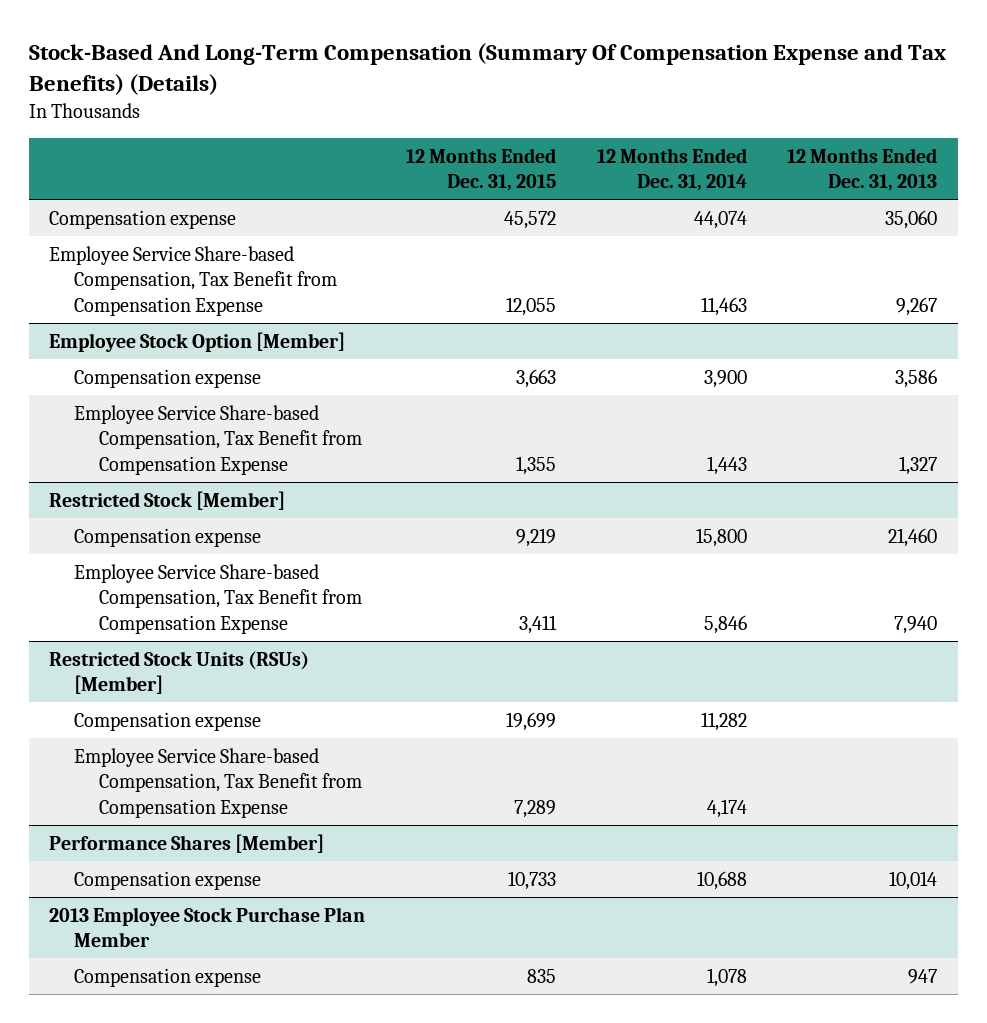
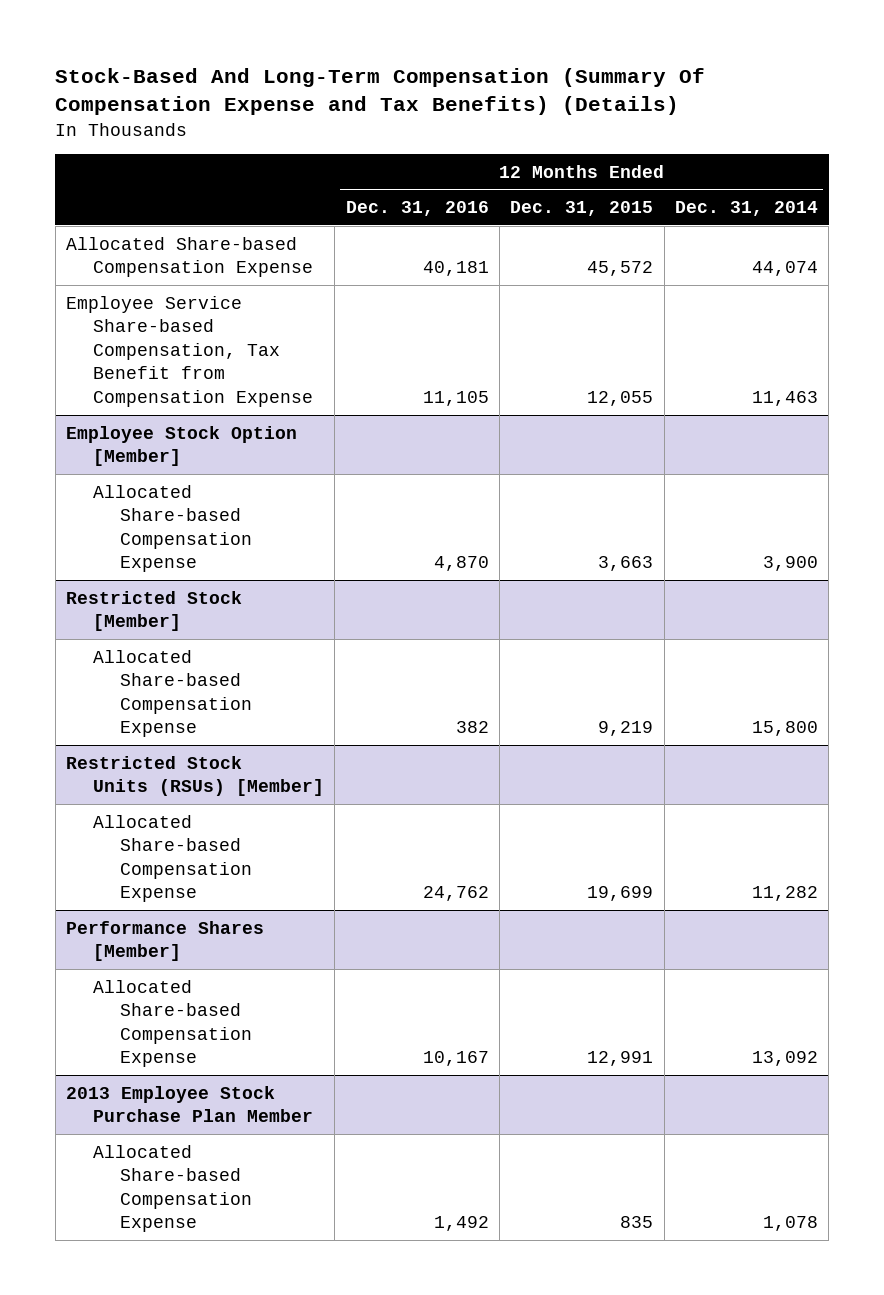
- | 12 Months Ended Dec. 31, 2015 | 12 Months Ended Dec. 31, 2014 | 12 Months Ended Dec. 31, 2013
+ | 12 Months Ended Dec. 31, 2016 | 12 Months Ended Dec. 31, 2015 | 12 Months Ended Dec. 31, 2014
- Compensation expense | 45,572 | 44,074 | 35,060
+ Allocated Share-based Compensation Expense | 40,181 | 45,572 | 44,074
@ Employee Stock Option [Member]
- Compensation expense | 3,663 | 3,900 | 3,586
- Employee Service Share-based Compensation, Tax Benefit from Compensation Expense | 1,355 | 1,443 | 1,327
+ Allocated Share-based Compensation Expense | 4,870 | 3,663 | 3,900
@ Restricted Stock [Member]
- Compensation expense | 9,219 | 15,800 | 21,460
- Employee Service Share-based Compensation, Tax Benefit from Compensation Expense | 3,411 | 5,846 | 7,940
+ Allocated Share-based Compensation Expense | 382 | 9,219 | 15,800
@ Restricted Stock Units (RSUs) [Member]
- Compensation expense | 19,699 | 11,282 |
- Employee Service Share-based Compensation, Tax Benefit from Compensation Expense | 7,289 | 4,174 |
+ Allocated Share-based Compensation Expense | 24,762 | 19,699 | 11,282
@ Performance Shares [Member]
- Compensation expense | 10,733 | 10,688 | 10,014
+ Allocated Share-based Compensation Expense | 10,167 | 12,991 | 13,092
@ 2013 Employee Stock Purchase Plan Member
- Compensation expense | 835 | 1,078 | 947
+ Allocated Share-based Compensation Expense | 1,492 | 835 | 1,078

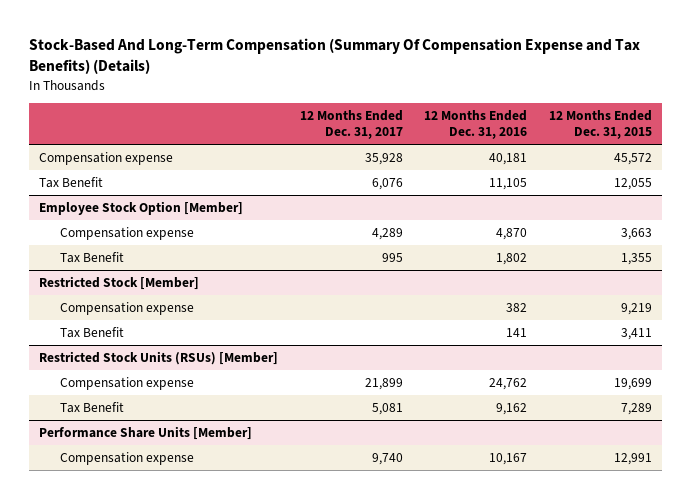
- | 12 Months Ended Dec. 31, 2016 | 12 Months Ended Dec. 31, 2015 | 12 Months Ended Dec. 31, 2014
+ | 12 Months Ended Dec. 31, 2017 | 12 Months Ended Dec. 31, 2016 | 12 Months Ended Dec. 31, 2015
- Allocated Share-based Compensation Expense | 40,181 | 45,572 | 44,074
- Employee Service Share-based Compensation, Tax Benefit from Compensation Expense | 11,105 | 12,055 | 11,463
+ Compensation expense | 35,928 | 40,181 | 45,572
+ Tax Benefit | 6,076 | 11,105 | 12,055
@ Employee Stock Option [Member]
- Allocated Share-based Compensation Expense | 4,870 | 3,663 | 3,900
+ Compensation expense | 4,289 | 4,870 | 3,663
+ Tax Benefit | 995 | 1,802 | 1,355
@ Restricted Stock [Member]
- Allocated Share-based Compensation Expense | 382 | 9,219 | 15,800
+ Compensation expense | | 382 | 9,219
+ Tax Benefit | | 141 | 3,411
@ Restricted Stock Units (RSUs) [Member]
- Allocated Share-based Compensation Expense | 24,762 | 19,699 | 11,282
- Performance Shares [Member]
- Allocated Share-based Compensation Expense | 10,167 | 12,991 | 13,092
- 2013 Employee Stock Purchase Plan Member
- Allocated Share-based Compensation Expense | 1,492 | 835 | 1,078
@ Restricted Stock Units (RSUs) [Member]
+ Compensation expense | 21,899 | 24,762 | 19,699
+ Tax Benefit | 5,081 | 9,162 | 7,289
+ Performance Share Units [Member]
+ Compensation expense | 9,740 | 10,167 | 12,991

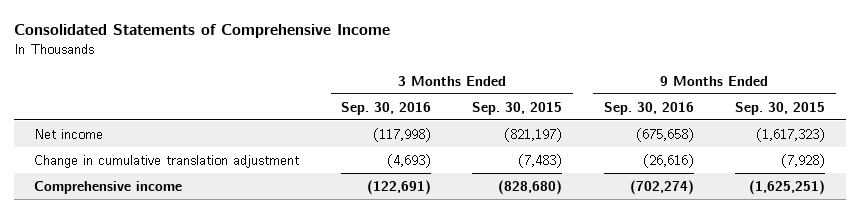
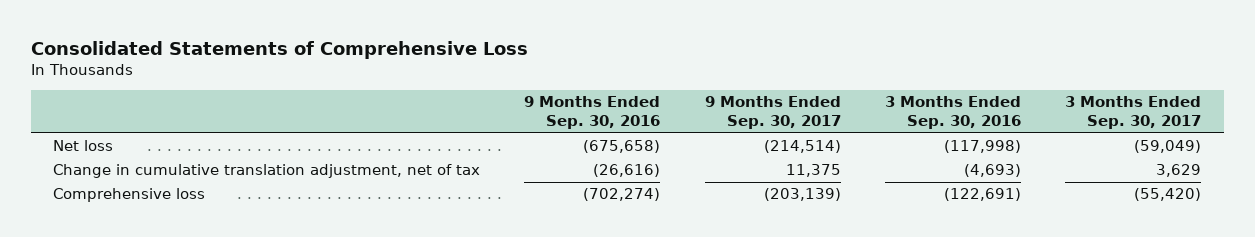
- Consolidated Statements of Comprehensive Income
+ Consolidated Statements of Comprehensive Loss
- | 3 Months Ended Sep. 30, 2016 | 3 Months Ended Sep. 30, 2015 | 9 Months Ended Sep. 30, 2016 | 9 Months Ended Sep. 30, 2015
+ | 9 Months Ended Sep. 30, 2016 | 9 Months Ended Sep. 30, 2017 | 3 Months Ended Sep. 30, 2016 | 3 Months Ended Sep. 30, 2017
- Net income | (117,998) | (821,197) | (675,658) | (1,617,323)
- Change in cumulative translation adjustment | (4,693) | (7,483) | (26,616) | (7,928)
- Comprehensive income | (122,691) | (828,680) | (702,274) | (1,625,251)
+ Net loss | (675,658) | (214,514) | (117,998) | (59,049)
+ Change in cumulative translation adjustment, net of tax | (26,616) | 11,375 | (4,693) | 3,629
+ Comprehensive loss | (702,274) | (203,139) | (122,691) | (55,420)

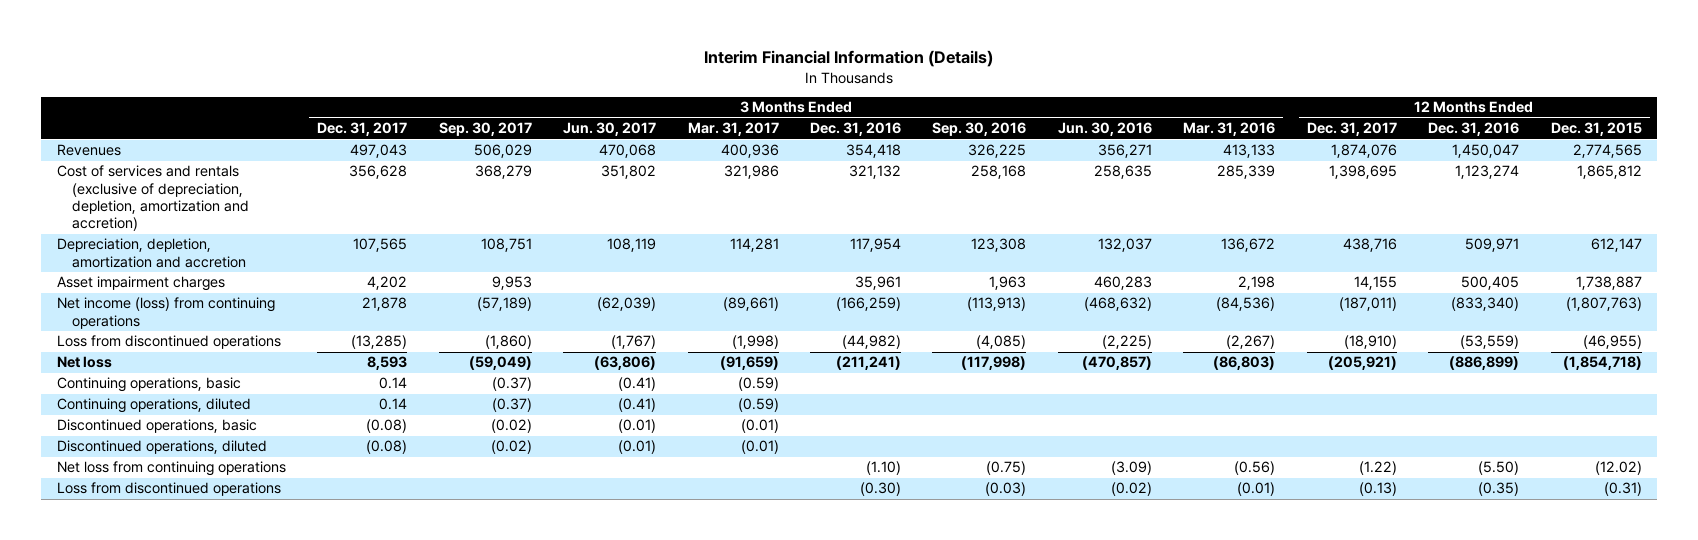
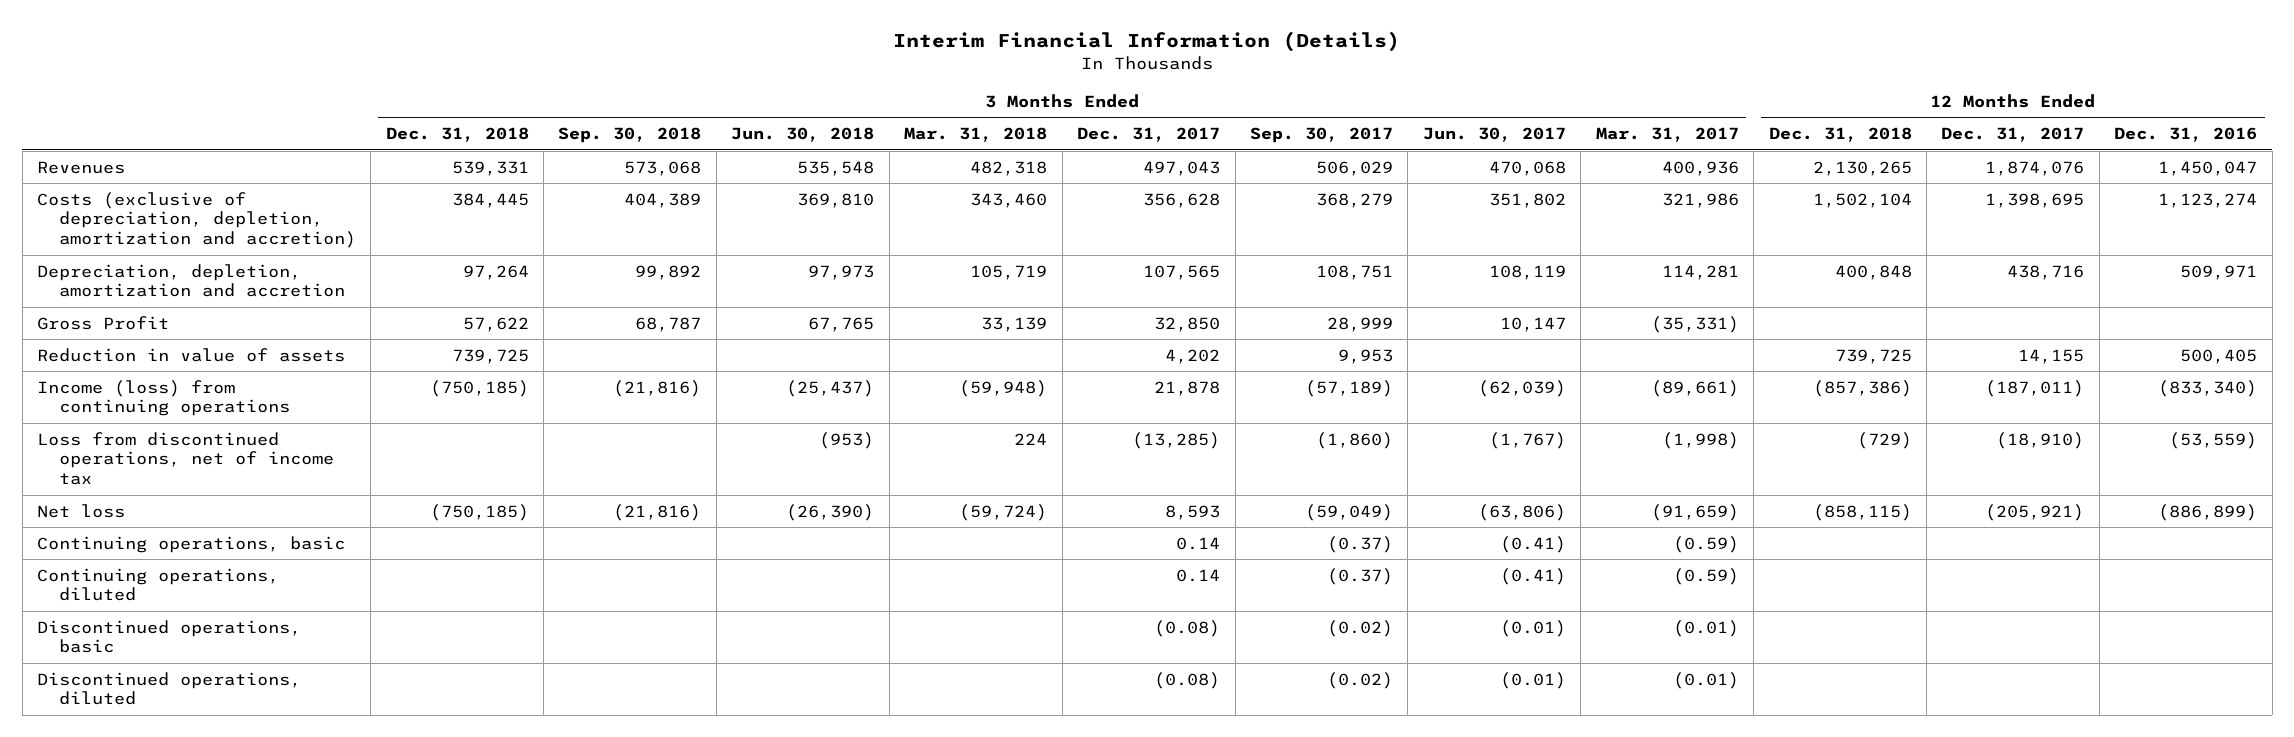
- | 3 Months Ended Dec. 31, 2017 | 3 Months Ended Sep. 30, 2017 | 3 Months Ended Jun. 30, 2017 | 3 Months Ended Mar. 31, 2017 | 3 Months Ended Dec. 31, 2016 | 3 Months Ended Sep. 30, 2016 | 3 Months Ended Jun. 30, 2016 | 3 Months Ended Mar. 31, 2016 | 12 Months Ended Dec. 31, 2017 | 12 Months Ended Dec. 31, 2016 | 12 Months Ended Dec. 31, 2015
+ | 3 Months Ended Dec. 31, 2018 | 3 Months Ended Sep. 30, 2018 | 3 Months Ended Jun. 30, 2018 | 3 Months Ended Mar. 31, 2018 | 3 Months Ended Dec. 31, 2017 | 3 Months Ended Sep. 30, 2017 | 3 Months Ended Jun. 30, 2017 | 3 Months Ended Mar. 31, 2017 | 12 Months Ended Dec. 31, 2018 | 12 Months Ended Dec. 31, 2017 | 12 Months Ended Dec. 31, 2016
- Cost of services and rentals (exclusive of depreciation, depletion, amortization and accretion) | 356,628 | 368,279 | 351,802 | 321,986 | 321,132 | 258,168 | 258,635 | 285,339 | 1,398,695 | 1,123,274 | 1,865,812
+ Costs (exclusive of depreciation, depletion, amortization and accretion) | 384,445 | 404,389 | 369,810 | 343,460 | 356,628 | 368,279 | 351,802 | 321,986 | 1,502,104 | 1,398,695 | 1,123,274
- Asset impairment charges | 4,202 | 9,953 | | | 35,961 | 1,963 | 460,283 | 2,198 | 14,155 | 500,405 | 1,738,887
- Net income (loss) from continuing operations | 21,878 | (57,189) | (62,039) | (89,661) | (166,259) | (113,913) | (468,632) | (84,536) | (187,011) | (833,340) | (1,807,763)
- Loss from discontinued operations | (13,285) | (1,860) | (1,767) | (1,998) | (44,982) | (4,085) | (2,225) | (2,267) | (18,910) | (53,559) | (46,955)
+ Gross Profit | 57,622 | 68,787 | 67,765 | 33,139 | 32,850 | 28,999 | 10,147 | (35,331) | | |
+ Reduction in value of assets | 739,725 | | | | 4,202 | 9,953 | | | 739,725 | 14,155 | 500,405
+ Income (loss) from continuing operations | (750,185) | (21,816) | (25,437) | (59,948) | 21,878 | (57,189) | (62,039) | (89,661) | (857,386) | (187,011) | (833,340)
+ Loss from discontinued operations, net of income tax | | | (953) | 224 | (13,285) | (1,860) | (1,767) | (1,998) | (729) | (18,910) | (53,559)
- Net loss from continuing operations | | | | | (1.10) | (0.75) | (3.09) | (0.56) | (1.22) | (5.50) | (12.02)
- Loss from discontinued operations | | | | | (0.30) | (0.03) | (0.02) | (0.01) | (0.13) | (0.35) | (0.31)

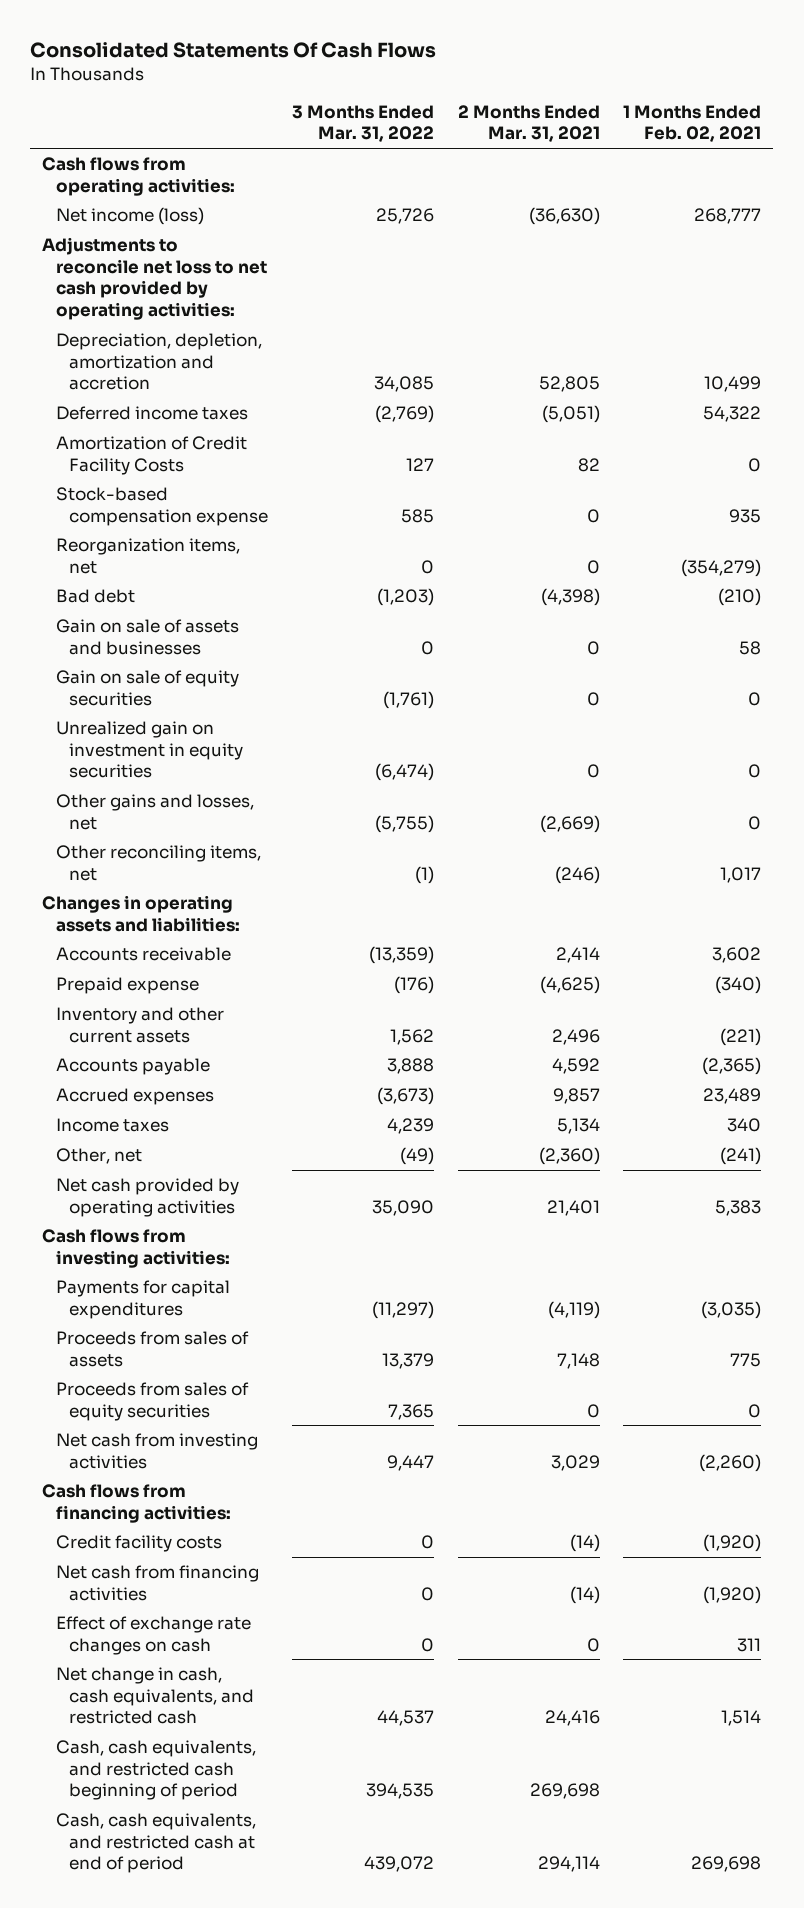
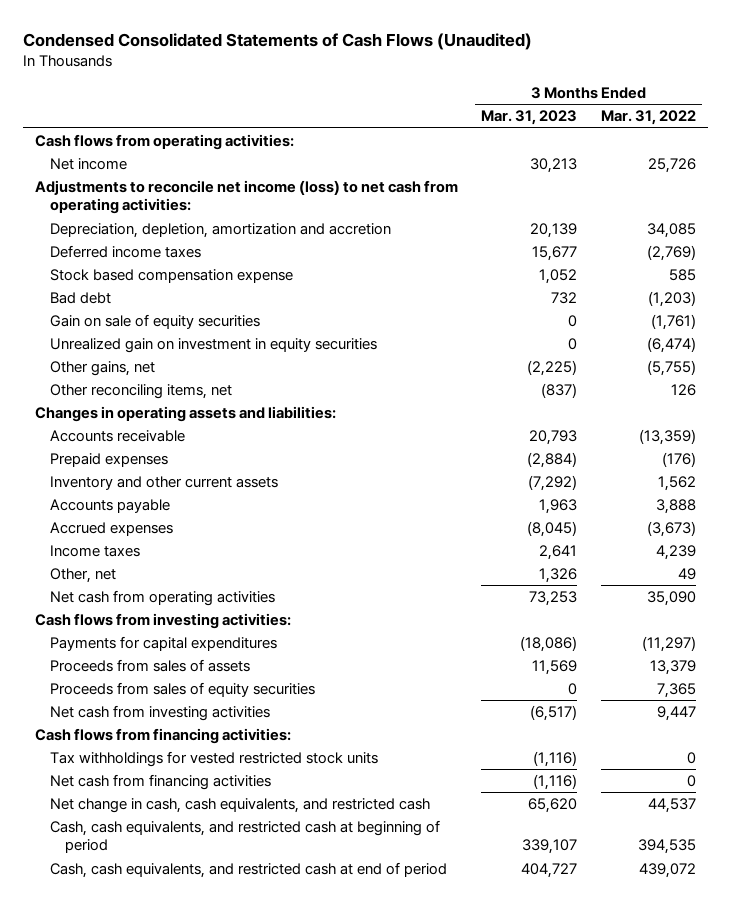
- Consolidated Statements Of Cash Flows
+ Condensed Consolidated Statements of Cash Flows (Unaudited)
- | 3 Months Ended Mar. 31, 2022 | 2 Months Ended Mar. 31, 2021 | 1 Months Ended Feb. 02, 2021
+ | 3 Months Ended Mar. 31, 2023 | 3 Months Ended Mar. 31, 2022
- Net income (loss) | 25,726 | (36,630) | 268,777
- Adjustments to reconcile net loss to net cash provided by operating activities:
+ Net income | 30,213 | 25,726
+ Adjustments to reconcile net income (loss) to net cash from operating activities:
- Amortization of Credit Facility Costs | 127 | 82 | 0
- Stock-based compensation expense | 585 | 0 | 935
- Reorganization items, net | 0 | 0 | (354,279)
+ Stock based compensation expense | 1,052 | 585
- Gain on sale of assets and businesses | 0 | 0 | 58
- Other gains and losses, net | (5,755) | (2,669) | 0
- Other reconciling items, net | (1) | (246) | 1,017
+ Other gains, net | (2,225) | (5,755)
+ Other reconciling items, net | (837) | 126
- Prepaid expense | (176) | (4,625) | (340)
+ Prepaid expenses | (2,884) | (176)
- Other, net | (49) | (2,360) | (241)
- Net cash provided by operating activities | 35,090 | 21,401 | 5,383
+ Other, net | 1,326 | 49
+ Net cash from operating activities | 73,253 | 35,090
- Credit facility costs | 0 | (14) | (1,920)
+ Tax withholdings for vested restricted stock units | (1,116) | 0
- Effect of exchange rate changes on cash | 0 | 0 | 311
- Cash, cash equivalents, and restricted cash beginning of period | 394,535 | 269,698 |
+ Cash, cash equivalents, and restricted cash at beginning of period | 339,107 | 394,535

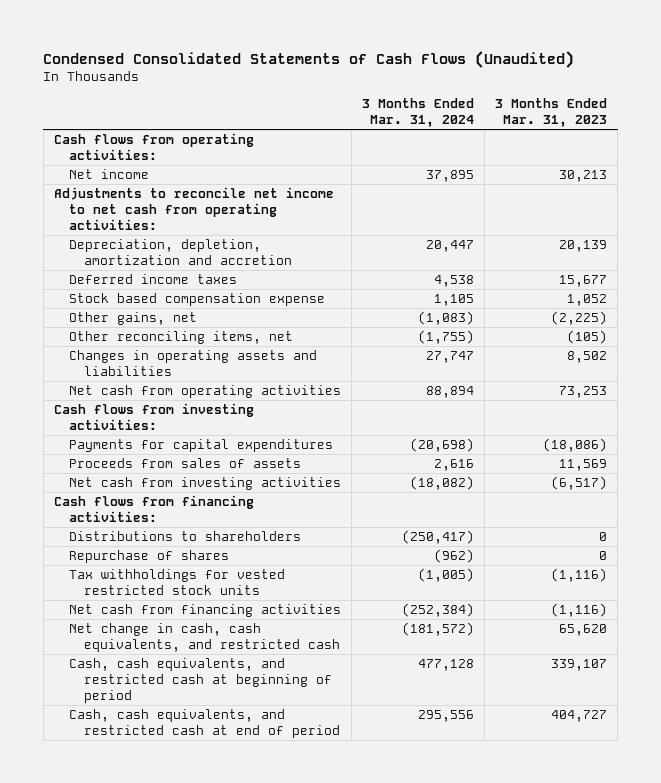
- | 3 Months Ended Mar. 31, 2023 | 3 Months Ended Mar. 31, 2022
+ | 3 Months Ended Mar. 31, 2024 | 3 Months Ended Mar. 31, 2023
- Adjustments to reconcile net income (loss) to net cash from operating activities:
+ Adjustments to reconcile net income to net cash from operating activities:
- Bad debt | 732 | (1,203)
- Gain on sale of equity securities | 0 | (1,761)
- Unrealized gain on investment in equity securities | 0 | (6,474)
- Other reconciling items, net | (837) | 126
- Changes in operating assets and liabilities:
- Accounts receivable | 20,793 | (13,359)
- Prepaid expenses | (2,884) | (176)
- Inventory and other current assets | (7,292) | 1,562
- Accounts payable | 1,963 | 3,888
- Accrued expenses | (8,045) | (3,673)
- Income taxes | 2,641 | 4,239
- Other, net | 1,326 | 49
+ Other reconciling items, net | (1,755) | (105)
+ Changes in operating assets and liabilities | 27,747 | 8,502
- Proceeds from sales of equity securities | 0 | 7,365
+ Distributions to shareholders | (250,417) | 0
+ Repurchase of shares | (962) | 0

